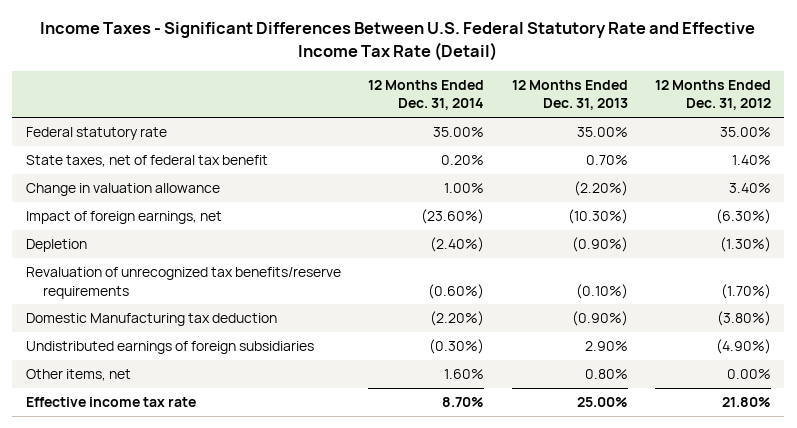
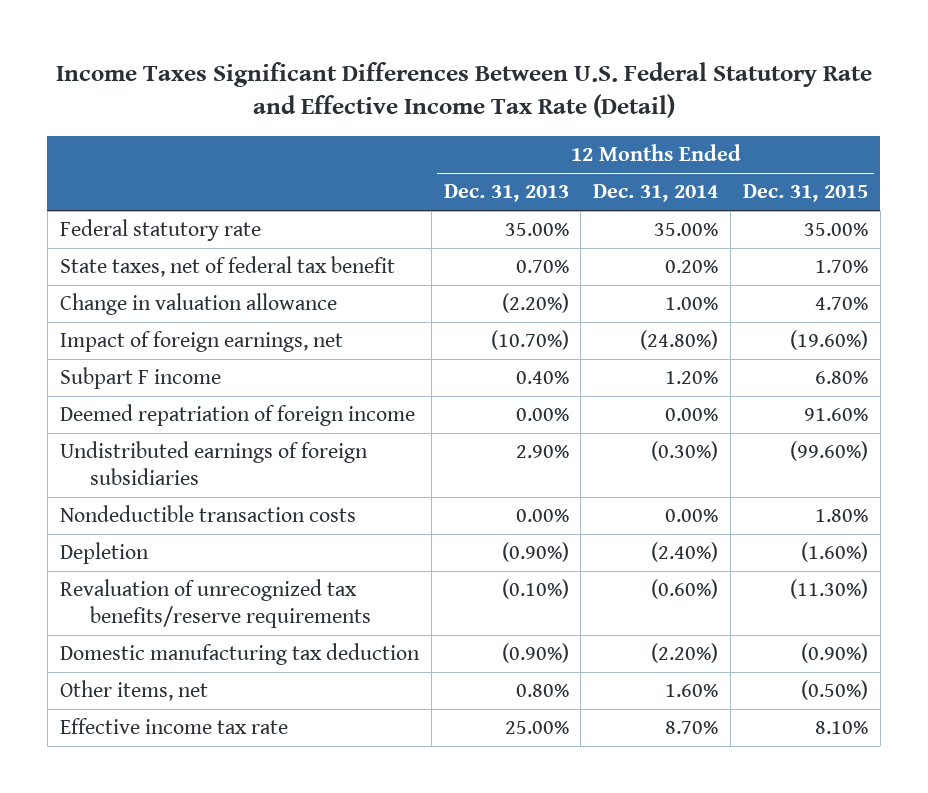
- Income Taxes - Significant Differences Between U.S. Federal Statutory Rate and Effective Income Tax Rate (Detail)
+ Income Taxes Significant Differences Between U.S. Federal Statutory Rate and Effective Income Tax Rate (Detail)
- | 12 Months Ended Dec. 31, 2014 | 12 Months Ended Dec. 31, 2013 | 12 Months Ended Dec. 31, 2012
+ | 12 Months Ended Dec. 31, 2013 | 12 Months Ended Dec. 31, 2014 | 12 Months Ended Dec. 31, 2015
- Impact of foreign earnings, net | (23.60%) | (10.30%) | (6.30%)
+ Impact of foreign earnings, net | (10.70%) | (24.80%) | (19.60%)
+ Subpart F income | 0.40% | 1.20% | 6.80%
+ Deemed repatriation of foreign income | 0.00% | 0.00% | 91.60%
moved up: Undistributed earnings of foreign subsidiaries | 2.90% | (0.30%) | (99.60%)
+ Nondeductible transaction costs | 0.00% | 0.00% | 1.80%
- Domestic Manufacturing tax deduction | (2.20%) | (0.90%) | (3.80%)
+ Domestic manufacturing tax deduction | (0.90%) | (2.20%) | (0.90%)

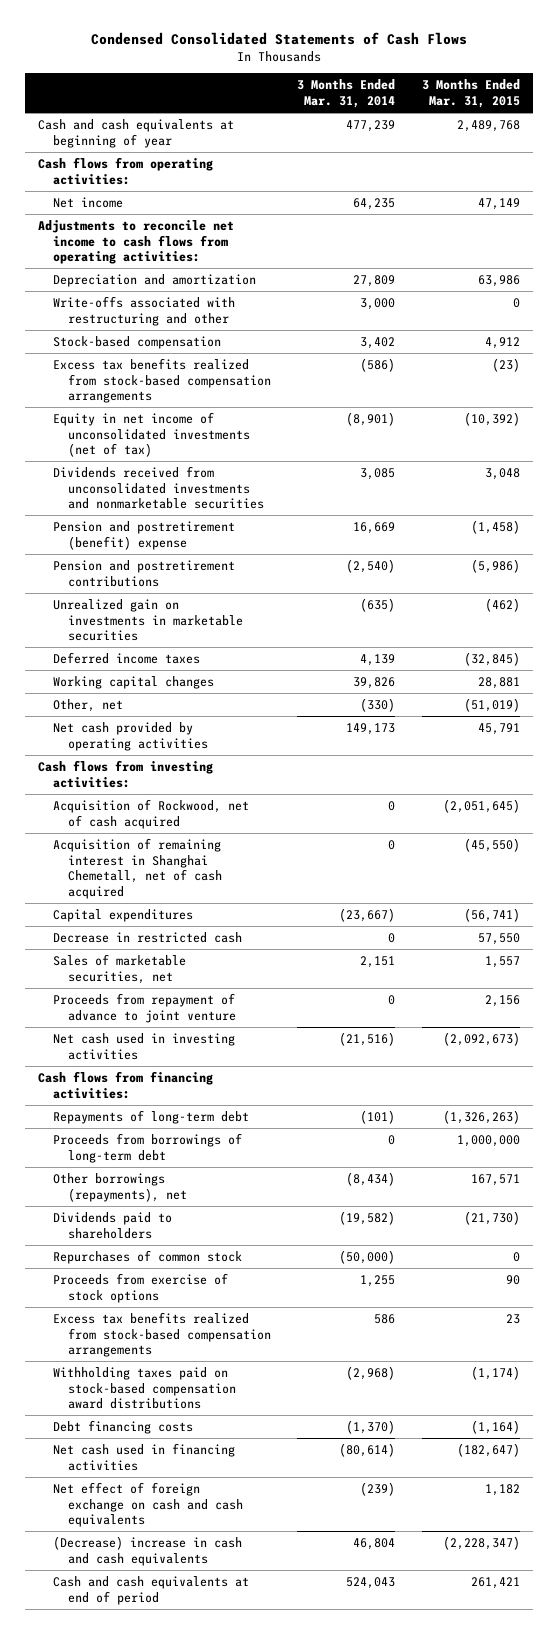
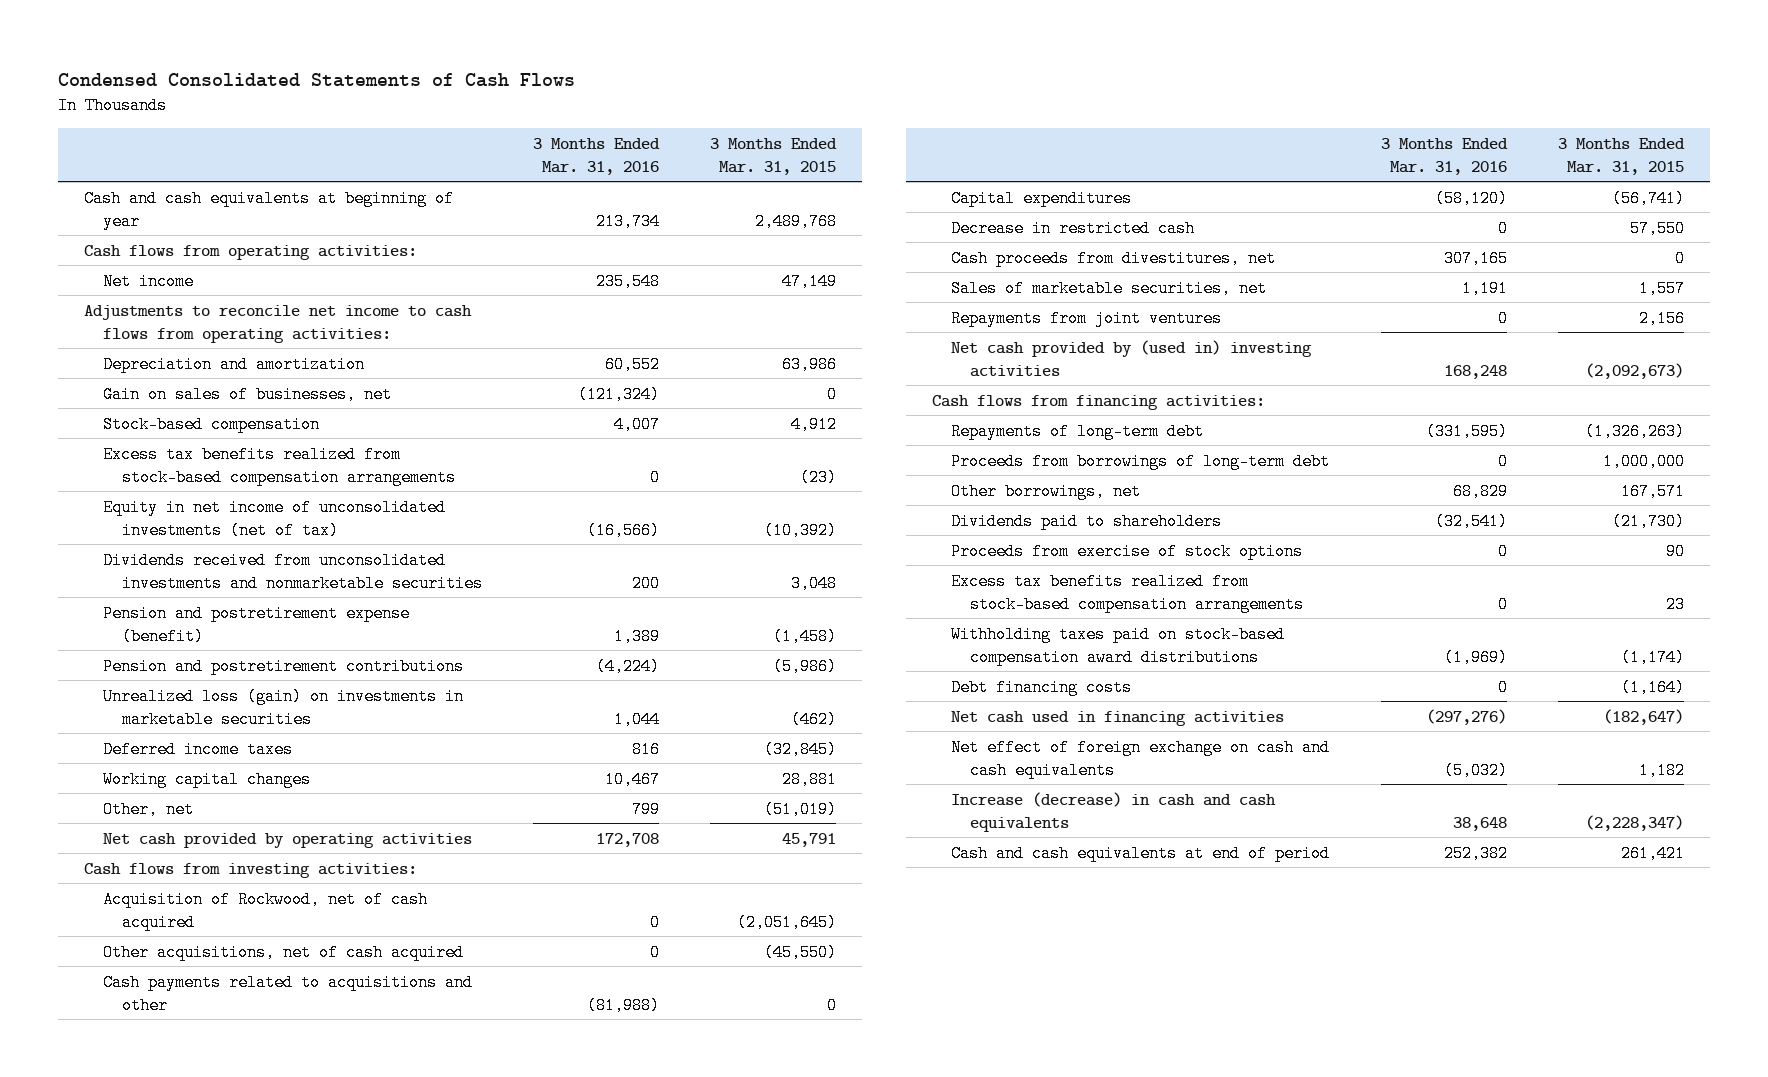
- | 3 Months Ended Mar. 31, 2014 | 3 Months Ended Mar. 31, 2015
+ | 3 Months Ended Mar. 31, 2016 | 3 Months Ended Mar. 31, 2015
- Write-offs associated with restructuring and other | 3,000 | 0
+ Gain on sales of businesses, net | (121,324) | 0
- Pension and postretirement (benefit) expense | 16,669 | (1,458)
+ Pension and postretirement expense (benefit) | 1,389 | (1,458)
- Unrealized gain on investments in marketable securities | (635) | (462)
+ Unrealized loss (gain) on investments in marketable securities | 1,044 | (462)
- Acquisition of remaining interest in Shanghai Chemetall, net of cash acquired | 0 | (45,550)
+ Other acquisitions, net of cash acquired | 0 | (45,550)
+ Cash payments related to acquisitions and other | (81,988) | 0
+ Cash proceeds from divestitures, net | 307,165 | 0
- Proceeds from repayment of advance to joint venture | 0 | 2,156
- Net cash used in investing activities | (21,516) | (2,092,673)
+ Repayments from joint ventures | 0 | 2,156
+ Net cash provided by (used in) investing activities | 168,248 | (2,092,673)
- Other borrowings (repayments), net | (8,434) | 167,571
+ Other borrowings, net | 68,829 | 167,571
- Repurchases of common stock | (50,000) | 0
- (Decrease) increase in cash and cash equivalents | 46,804 | (2,228,347)
+ Increase (decrease) in cash and cash equivalents | 38,648 | (2,228,347)

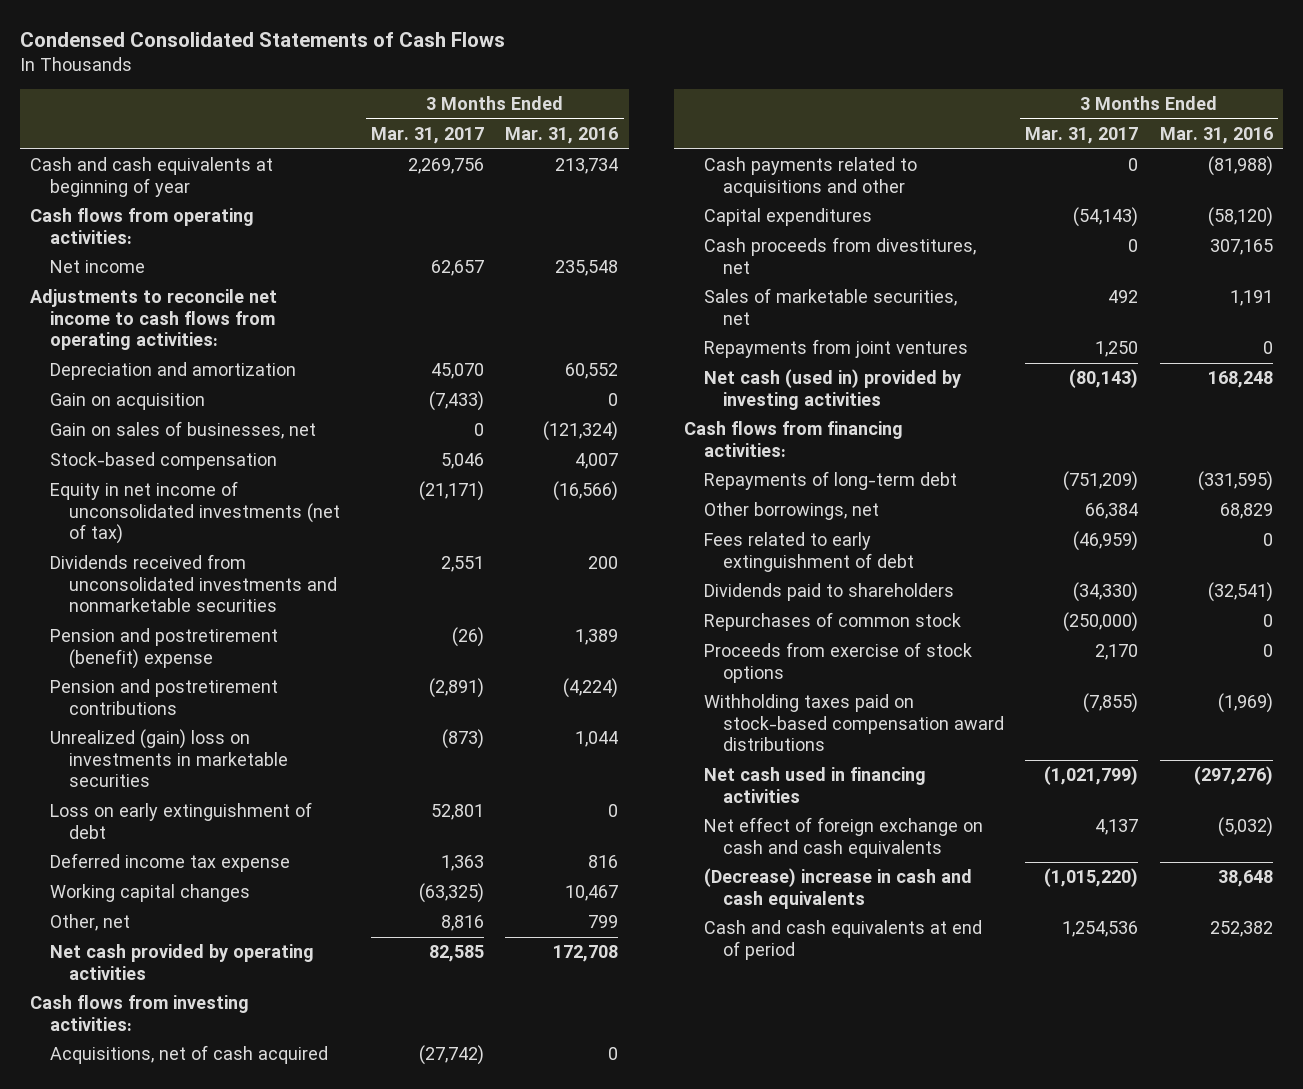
- | 3 Months Ended Mar. 31, 2016 | 3 Months Ended Mar. 31, 2015
+ | 3 Months Ended Mar. 31, 2017 | 3 Months Ended Mar. 31, 2016
+ Gain on acquisition | (7,433) | 0
- Excess tax benefits realized from stock-based compensation arrangements | 0 | (23)
- Pension and postretirement expense (benefit) | 1,389 | (1,458)
+ Pension and postretirement (benefit) expense | (26) | 1,389
- Unrealized loss (gain) on investments in marketable securities | 1,044 | (462)
- Deferred income taxes | 816 | (32,845)
+ Unrealized (gain) loss on investments in marketable securities | (873) | 1,044
+ Loss on early extinguishment of debt | 52,801 | 0
+ Deferred income tax expense | 1,363 | 816
- Acquisition of Rockwood, net of cash acquired | 0 | (2,051,645)
- Other acquisitions, net of cash acquired | 0 | (45,550)
+ Acquisitions, net of cash acquired | (27,742) | 0
- Decrease in restricted cash | 0 | 57,550
- Net cash provided by (used in) investing activities | 168,248 | (2,092,673)
+ Net cash (used in) provided by investing activities | (80,143) | 168,248
- Proceeds from borrowings of long-term debt | 0 | 1,000,000
+ Fees related to early extinguishment of debt | (46,959) | 0
+ Repurchases of common stock | (250,000) | 0
- Excess tax benefits realized from stock-based compensation arrangements | 0 | 23
- Debt financing costs | 0 | (1,164)
- Increase (decrease) in cash and cash equivalents | 38,648 | (2,228,347)
+ (Decrease) increase in cash and cash equivalents | (1,015,220) | 38,648

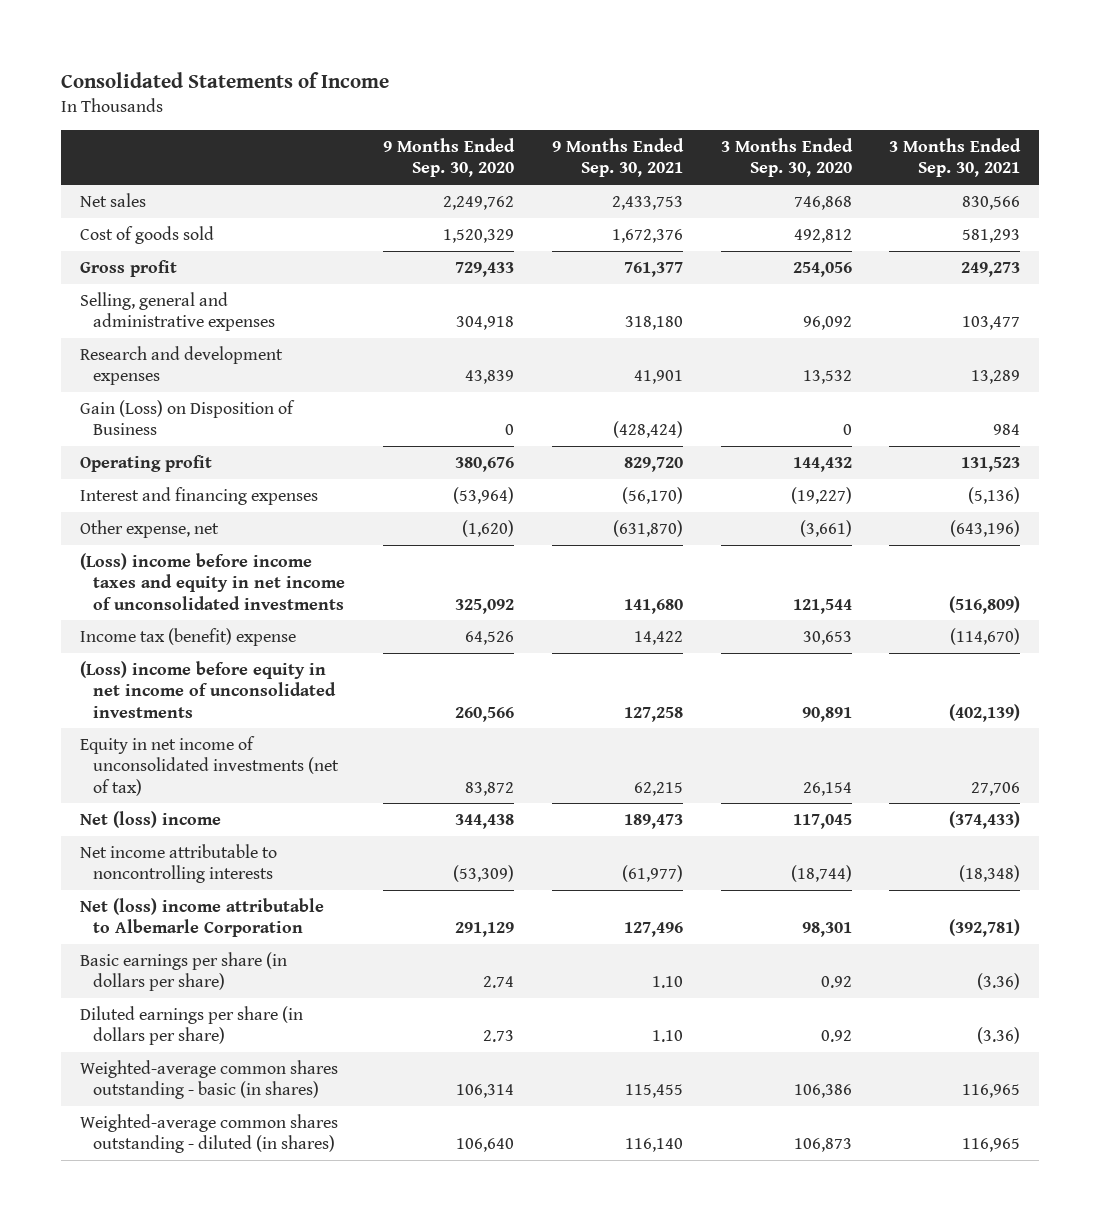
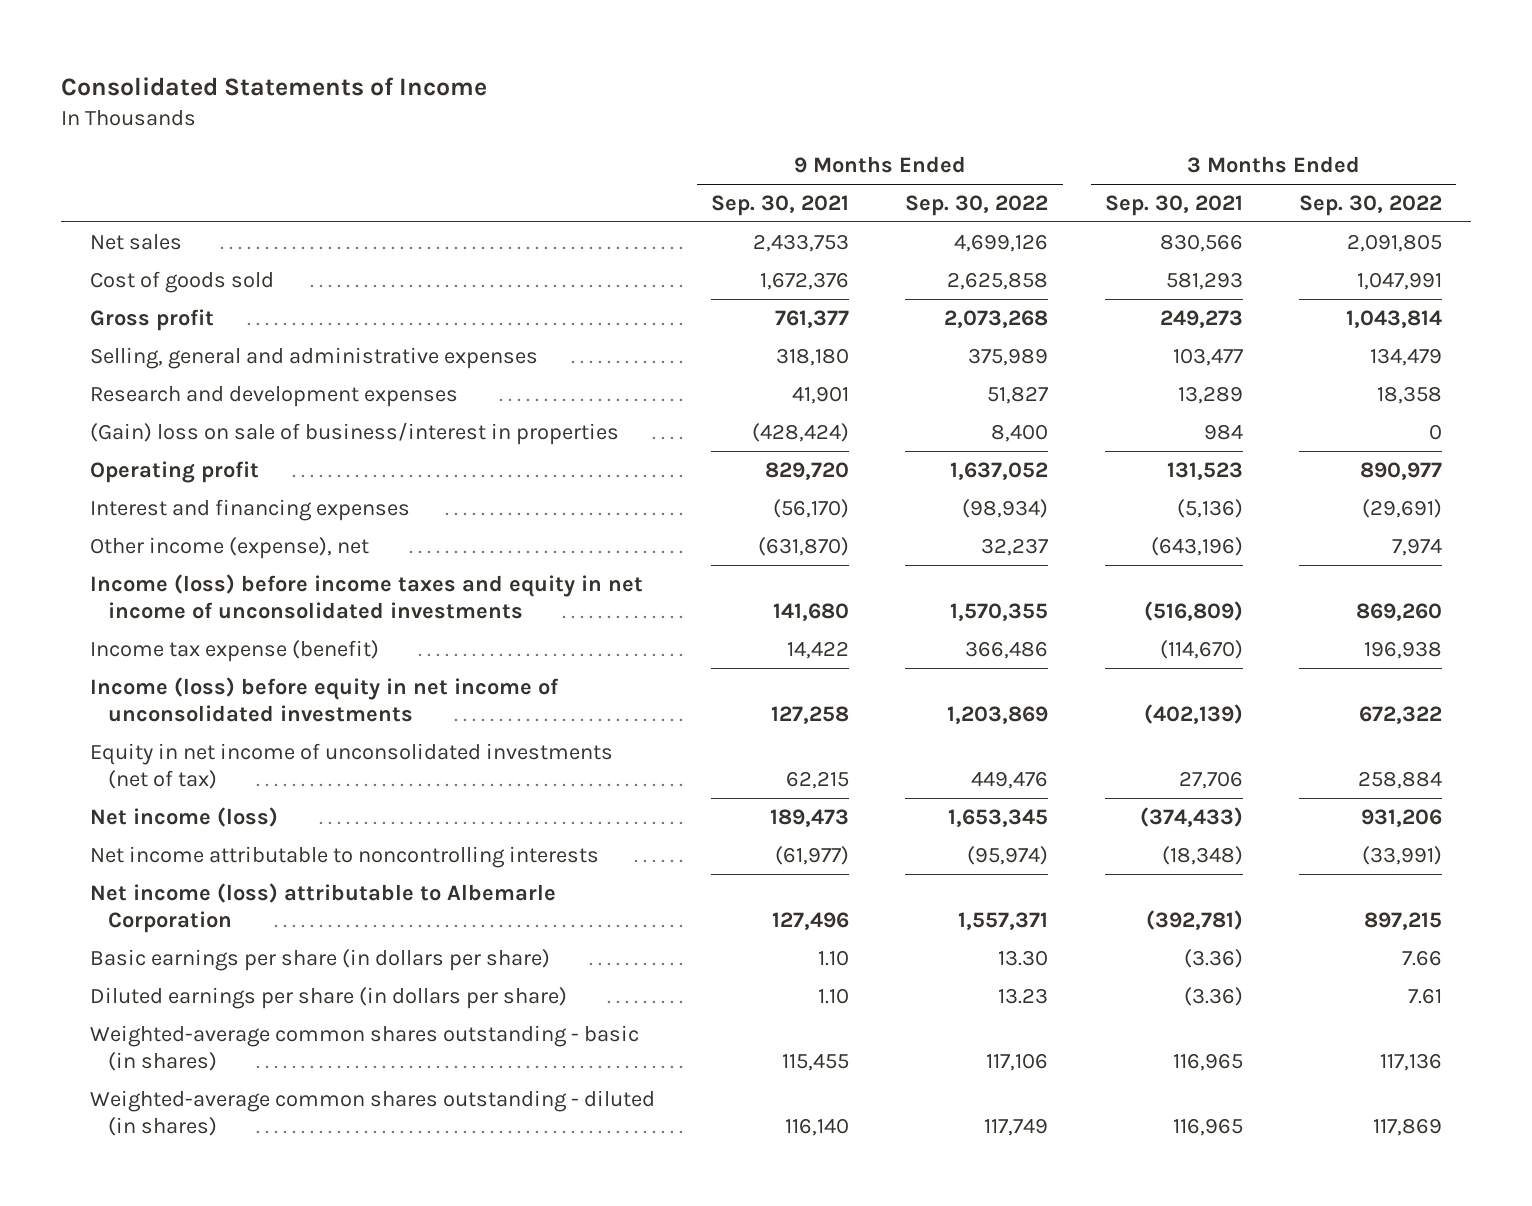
- | 9 Months Ended Sep. 30, 2020 | 9 Months Ended Sep. 30, 2021 | 3 Months Ended Sep. 30, 2020 | 3 Months Ended Sep. 30, 2021
+ | 9 Months Ended Sep. 30, 2021 | 9 Months Ended Sep. 30, 2022 | 3 Months Ended Sep. 30, 2021 | 3 Months Ended Sep. 30, 2022
- Gain (Loss) on Disposition of Business | 0 | (428,424) | 0 | 984
+ (Gain) loss on sale of business/interest in properties | (428,424) | 8,400 | 984 | 0
- Other expense, net | (1,620) | (631,870) | (3,661) | (643,196)
- (Loss) income before income taxes and equity in net income of unconsolidated investments | 325,092 | 141,680 | 121,544 | (516,809)
- Income tax (benefit) expense | 64,526 | 14,422 | 30,653 | (114,670)
- (Loss) income before equity in net income of unconsolidated investments | 260,566 | 127,258 | 90,891 | (402,139)
+ Other income (expense), net | (631,870) | 32,237 | (643,196) | 7,974
+ Income (loss) before income taxes and equity in net income of unconsolidated investments | 141,680 | 1,570,355 | (516,809) | 869,260
+ Income tax expense (benefit) | 14,422 | 366,486 | (114,670) | 196,938
+ Income (loss) before equity in net income of unconsolidated investments | 127,258 | 1,203,869 | (402,139) | 672,322
- Net (loss) income | 344,438 | 189,473 | 117,045 | (374,433)
+ Net income (loss) | 189,473 | 1,653,345 | (374,433) | 931,206
- Net (loss) income attributable to Albemarle Corporation | 291,129 | 127,496 | 98,301 | (392,781)
+ Net income (loss) attributable to Albemarle Corporation | 127,496 | 1,557,371 | (392,781) | 897,215

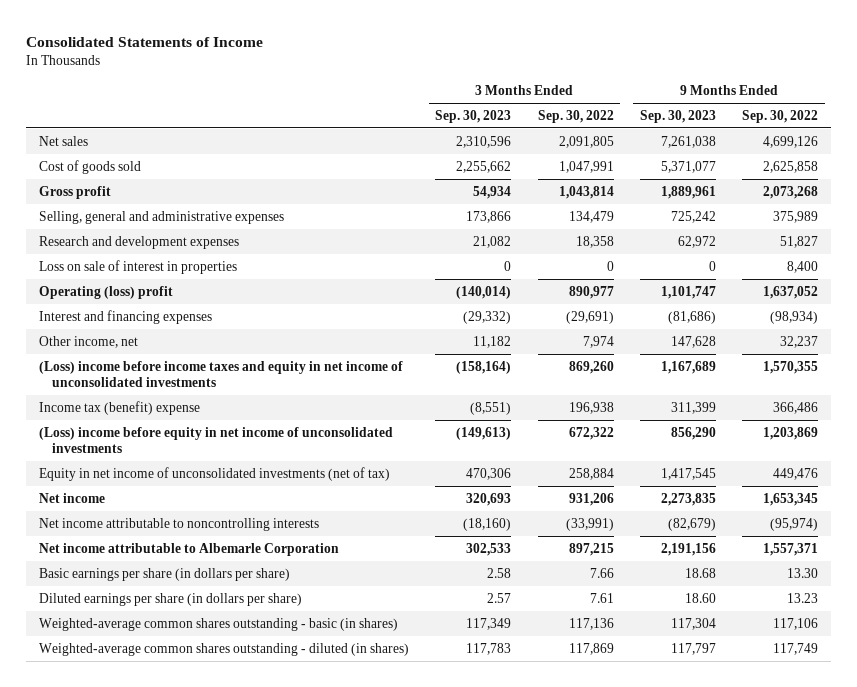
- | 9 Months Ended Sep. 30, 2021 | 9 Months Ended Sep. 30, 2022 | 3 Months Ended Sep. 30, 2021 | 3 Months Ended Sep. 30, 2022
+ | 3 Months Ended Sep. 30, 2023 | 3 Months Ended Sep. 30, 2022 | 9 Months Ended Sep. 30, 2023 | 9 Months Ended Sep. 30, 2022
- (Gain) loss on sale of business/interest in properties | (428,424) | 8,400 | 984 | 0
- Operating profit | 829,720 | 1,637,052 | 131,523 | 890,977
+ Loss on sale of interest in properties | 0 | 0 | 0 | 8,400
+ Operating (loss) profit | (140,014) | 890,977 | 1,101,747 | 1,637,052
- Other income (expense), net | (631,870) | 32,237 | (643,196) | 7,974
- Income (loss) before income taxes and equity in net income of unconsolidated investments | 141,680 | 1,570,355 | (516,809) | 869,260
- Income tax expense (benefit) | 14,422 | 366,486 | (114,670) | 196,938
- Income (loss) before equity in net income of unconsolidated investments | 127,258 | 1,203,869 | (402,139) | 672,322
+ Other income, net | 11,182 | 7,974 | 147,628 | 32,237
+ (Loss) income before income taxes and equity in net income of unconsolidated investments | (158,164) | 869,260 | 1,167,689 | 1,570,355
+ Income tax (benefit) expense | (8,551) | 196,938 | 311,399 | 366,486
+ (Loss) income before equity in net income of unconsolidated investments | (149,613) | 672,322 | 856,290 | 1,203,869
- Net income (loss) | 189,473 | 1,653,345 | (374,433) | 931,206
+ Net income | 320,693 | 931,206 | 2,273,835 | 1,653,345
- Net income (loss) attributable to Albemarle Corporation | 127,496 | 1,557,371 | (392,781) | 897,215
+ Net income attributable to Albemarle Corporation | 302,533 | 897,215 | 2,191,156 | 1,557,371

